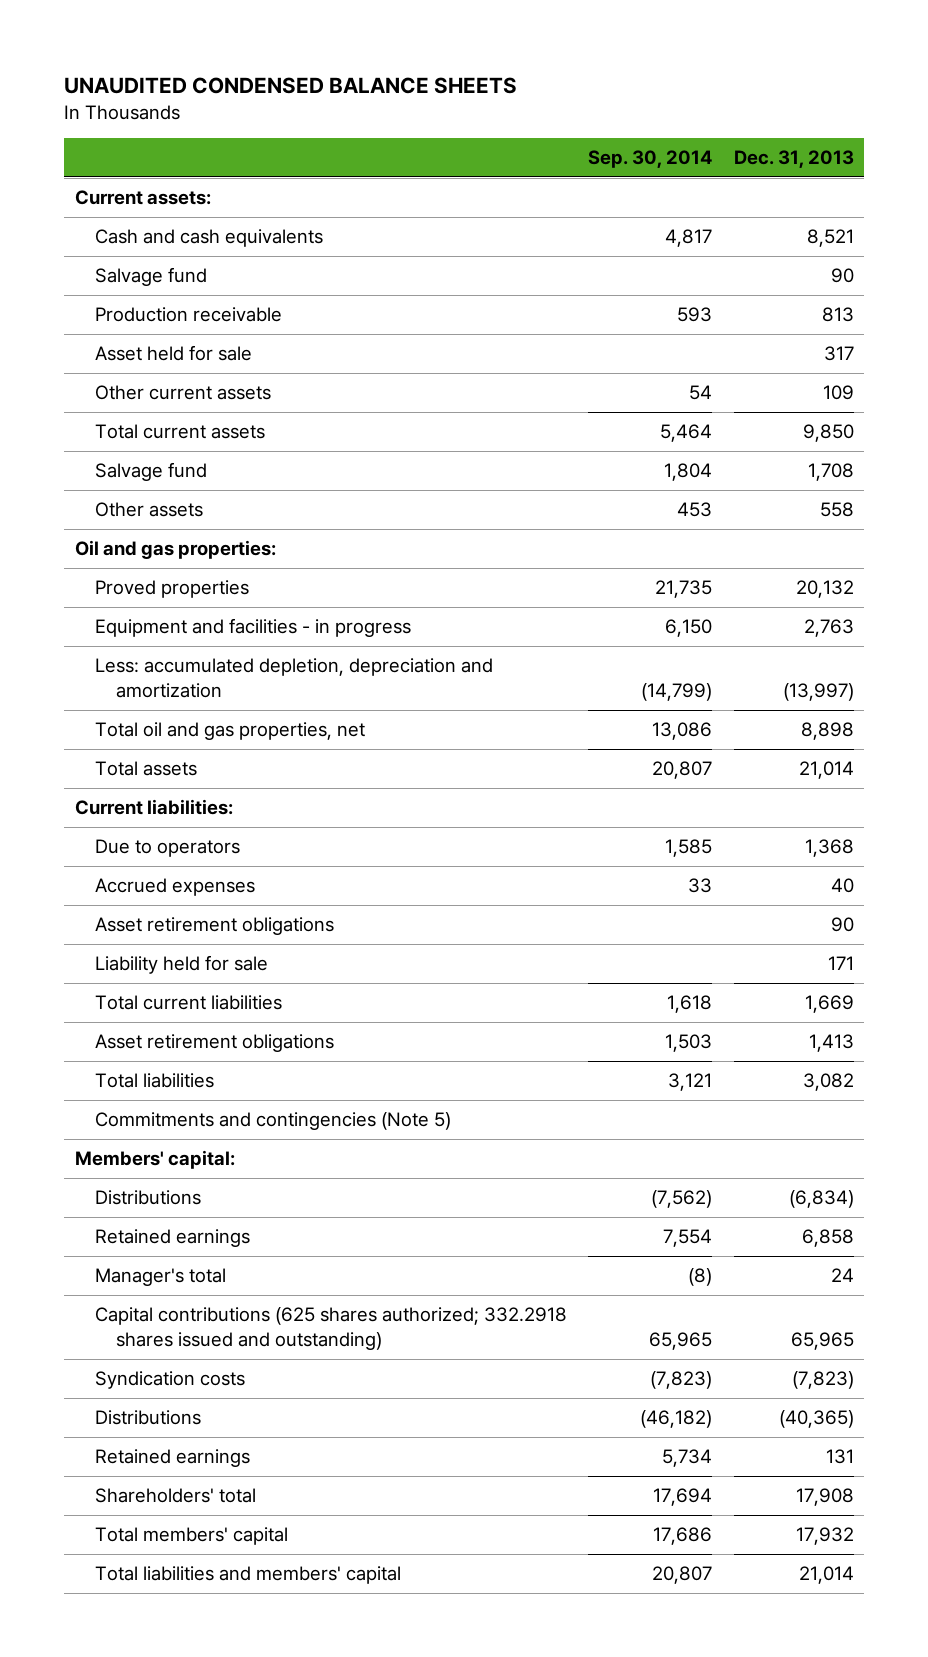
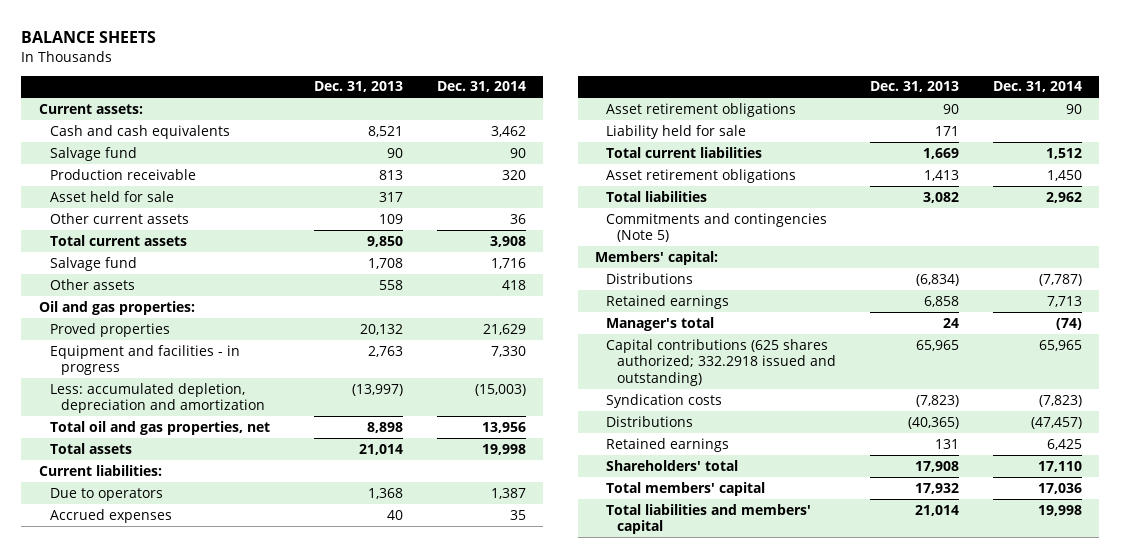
- UNAUDITED CONDENSED BALANCE SHEETS
+ BALANCE SHEETS
- | Sep. 30, 2014 | Dec. 31, 2013
+ | Dec. 31, 2013 | Dec. 31, 2014
- Capital contributions (625 shares authorized; 332.2918 shares issued and outstanding) | 65,965 | 65,965
+ Capital contributions (625 shares authorized; 332.2918 issued and outstanding) | 65,965 | 65,965

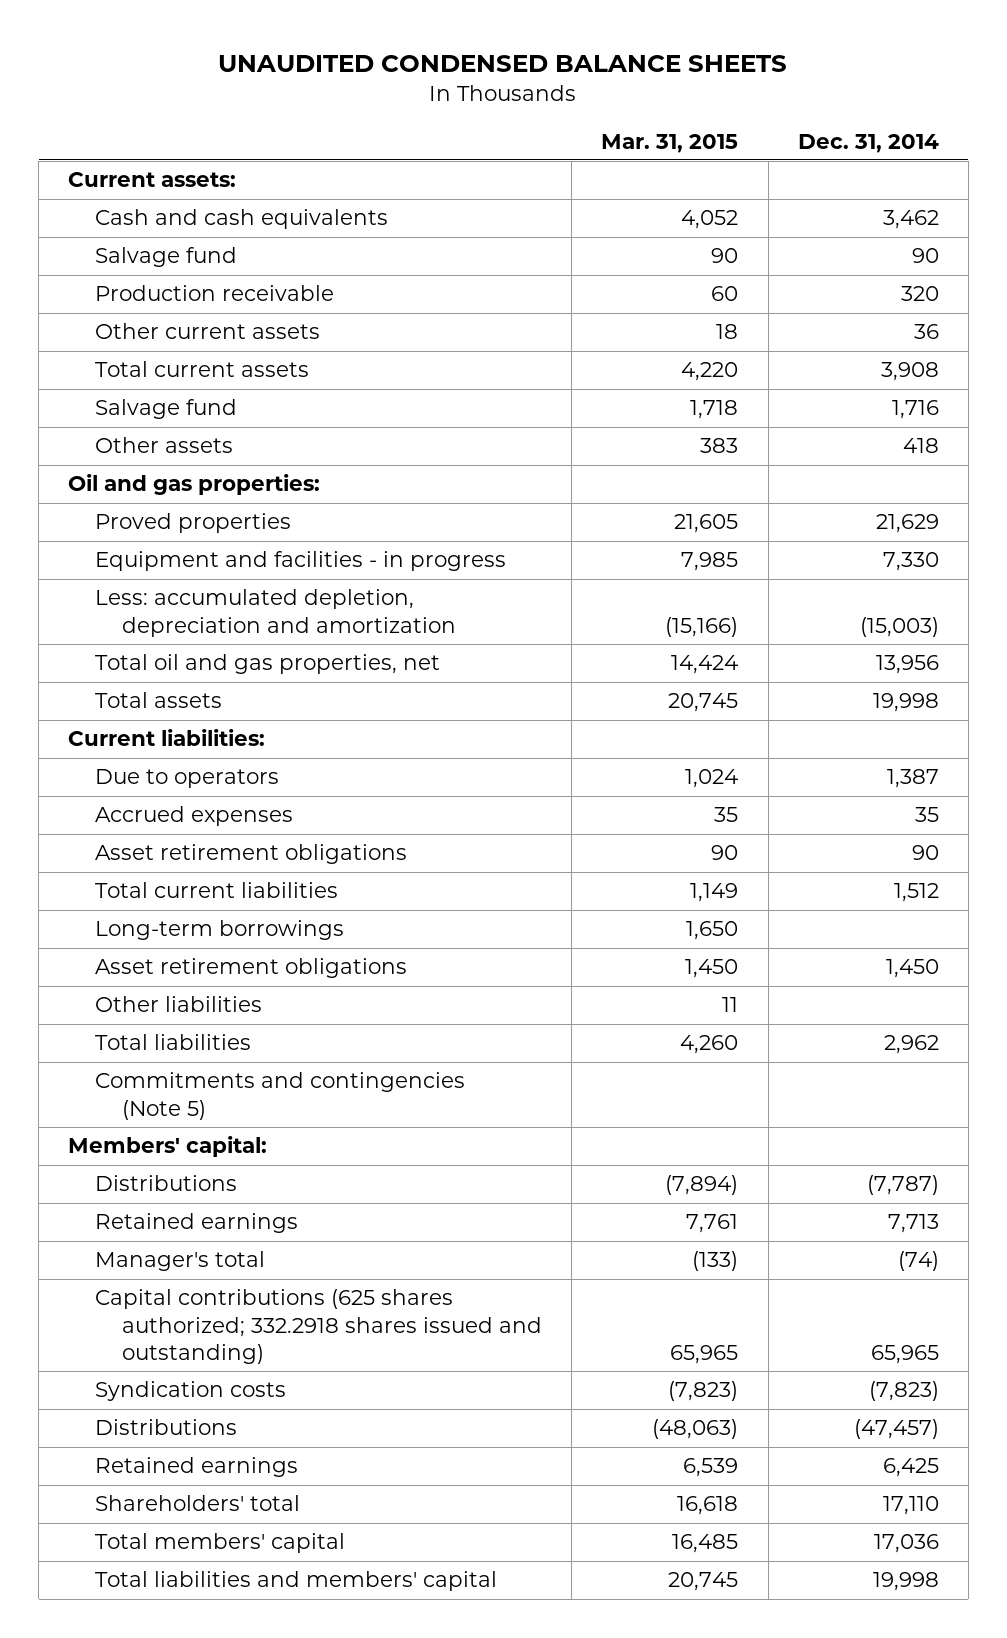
- BALANCE SHEETS
+ UNAUDITED CONDENSED BALANCE SHEETS
- | Dec. 31, 2013 | Dec. 31, 2014
+ | Mar. 31, 2015 | Dec. 31, 2014
- Asset held for sale | 317 |
- Liability held for sale | 171 |
+ Long-term borrowings | 1,650 |
+ Other liabilities | 11 |
- Capital contributions (625 shares authorized; 332.2918 issued and outstanding) | 65,965 | 65,965
+ Capital contributions (625 shares authorized; 332.2918 shares issued and outstanding) | 65,965 | 65,965

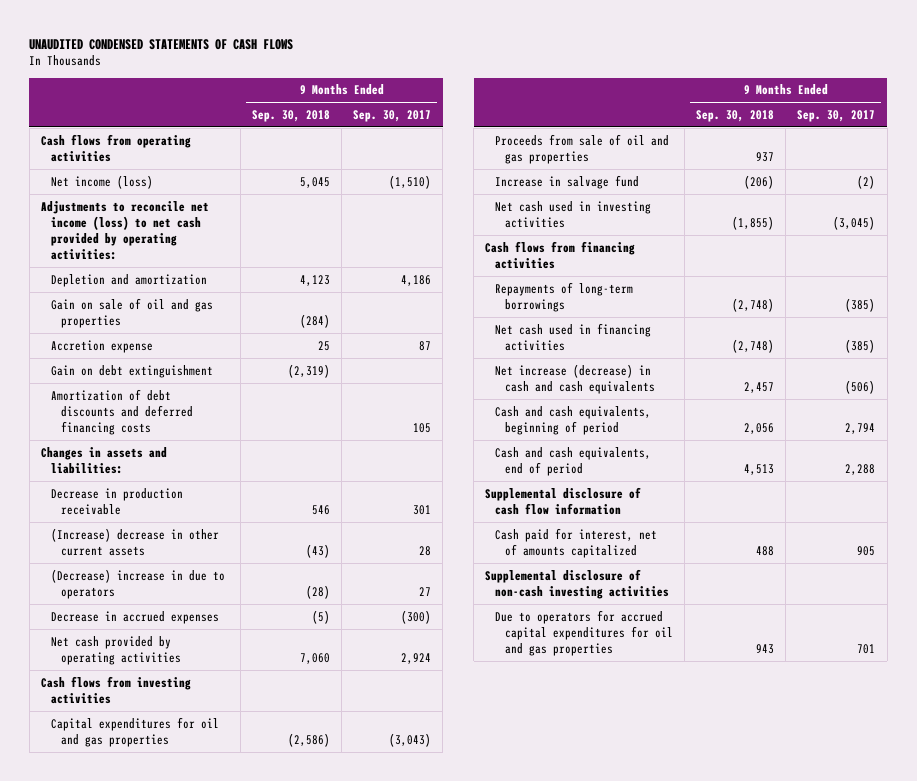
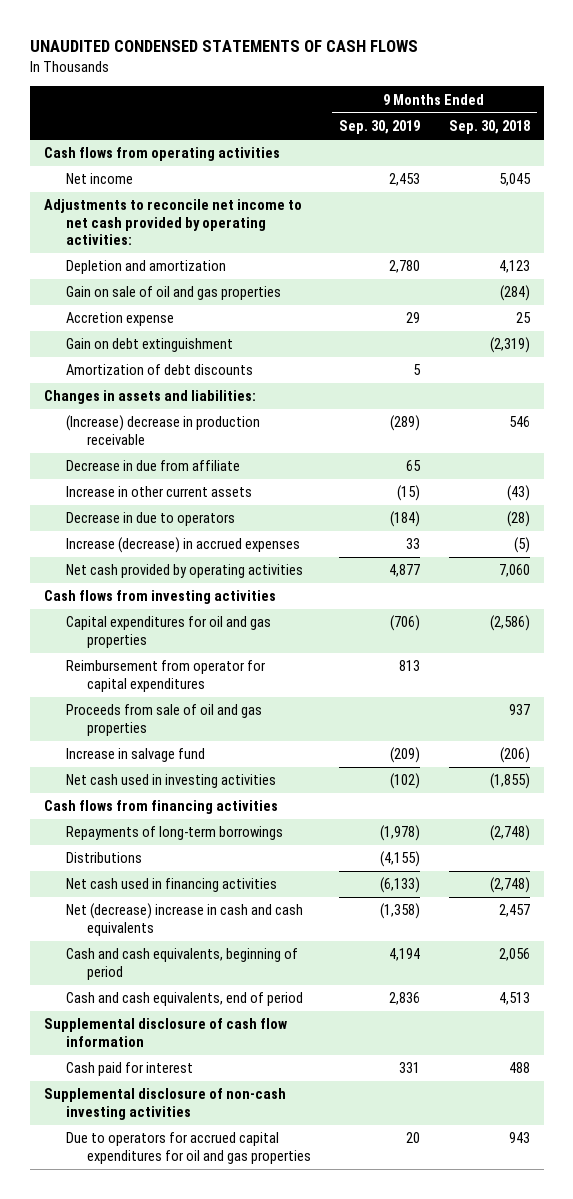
- | 9 Months Ended Sep. 30, 2018 | 9 Months Ended Sep. 30, 2017
+ | 9 Months Ended Sep. 30, 2019 | 9 Months Ended Sep. 30, 2018
- Net income (loss) | 5,045 | (1,510)
- Adjustments to reconcile net income (loss) to net cash provided by operating activities:
+ Net income | 2,453 | 5,045
+ Adjustments to reconcile net income to net cash provided by operating activities:
- Amortization of debt discounts and deferred financing costs | | 105
+ Amortization of debt discounts | 5 |
- Decrease in production receivable | 546 | 301
- (Increase) decrease in other current assets | (43) | 28
- (Decrease) increase in due to operators | (28) | 27
- Decrease in accrued expenses | (5) | (300)
+ (Increase) decrease in production receivable | (289) | 546
+ Decrease in due from affiliate | 65 |
+ Increase in other current assets | (15) | (43)
+ Decrease in due to operators | (184) | (28)
+ Increase (decrease) in accrued expenses | 33 | (5)
+ Reimbursement from operator for capital expenditures | 813 |
+ Distributions | (4,155) |
- Net increase (decrease) in cash and cash equivalents | 2,457 | (506)
+ Net (decrease) increase in cash and cash equivalents | (1,358) | 2,457
- Cash paid for interest, net of amounts capitalized | 488 | 905
+ Cash paid for interest | 331 | 488

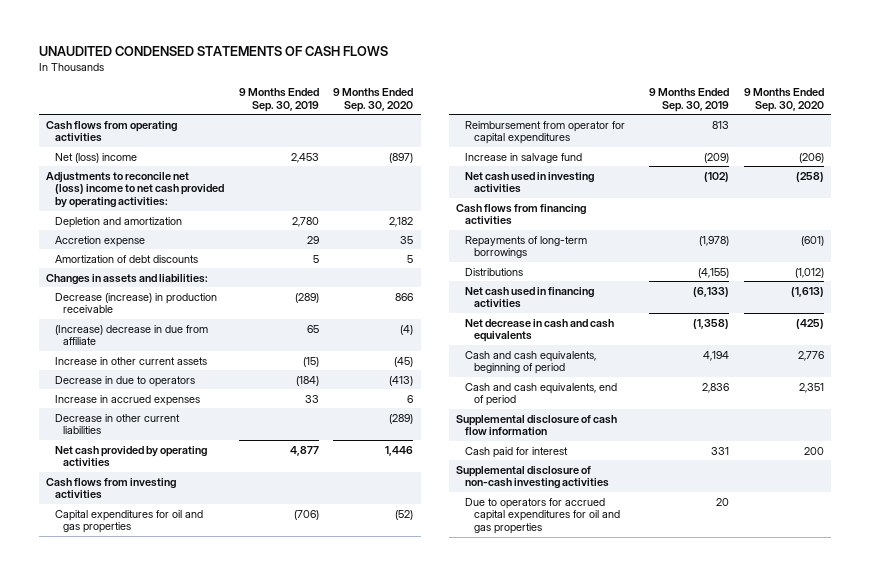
- | 9 Months Ended Sep. 30, 2019 | 9 Months Ended Sep. 30, 2018
+ | 9 Months Ended Sep. 30, 2019 | 9 Months Ended Sep. 30, 2020
- Net income | 2,453 | 5,045
- Adjustments to reconcile net income to net cash provided by operating activities:
+ Net (loss) income | 2,453 | (897)
+ Adjustments to reconcile net (loss) income to net cash provided by operating activities:
- Gain on sale of oil and gas properties | | (284)
- Gain on debt extinguishment | | (2,319)
- (Increase) decrease in production receivable | (289) | 546
- Decrease in due from affiliate | 65 |
+ Decrease (increase) in production receivable | (289) | 866
+ (Increase) decrease in due from affiliate | 65 | (4)
- Increase (decrease) in accrued expenses | 33 | (5)
+ Increase in accrued expenses | 33 | 6
+ Decrease in other current liabilities | | (289)
- Proceeds from sale of oil and gas properties | | 937
- Net (decrease) increase in cash and cash equivalents | (1,358) | 2,457
+ Net decrease in cash and cash equivalents | (1,358) | (425)

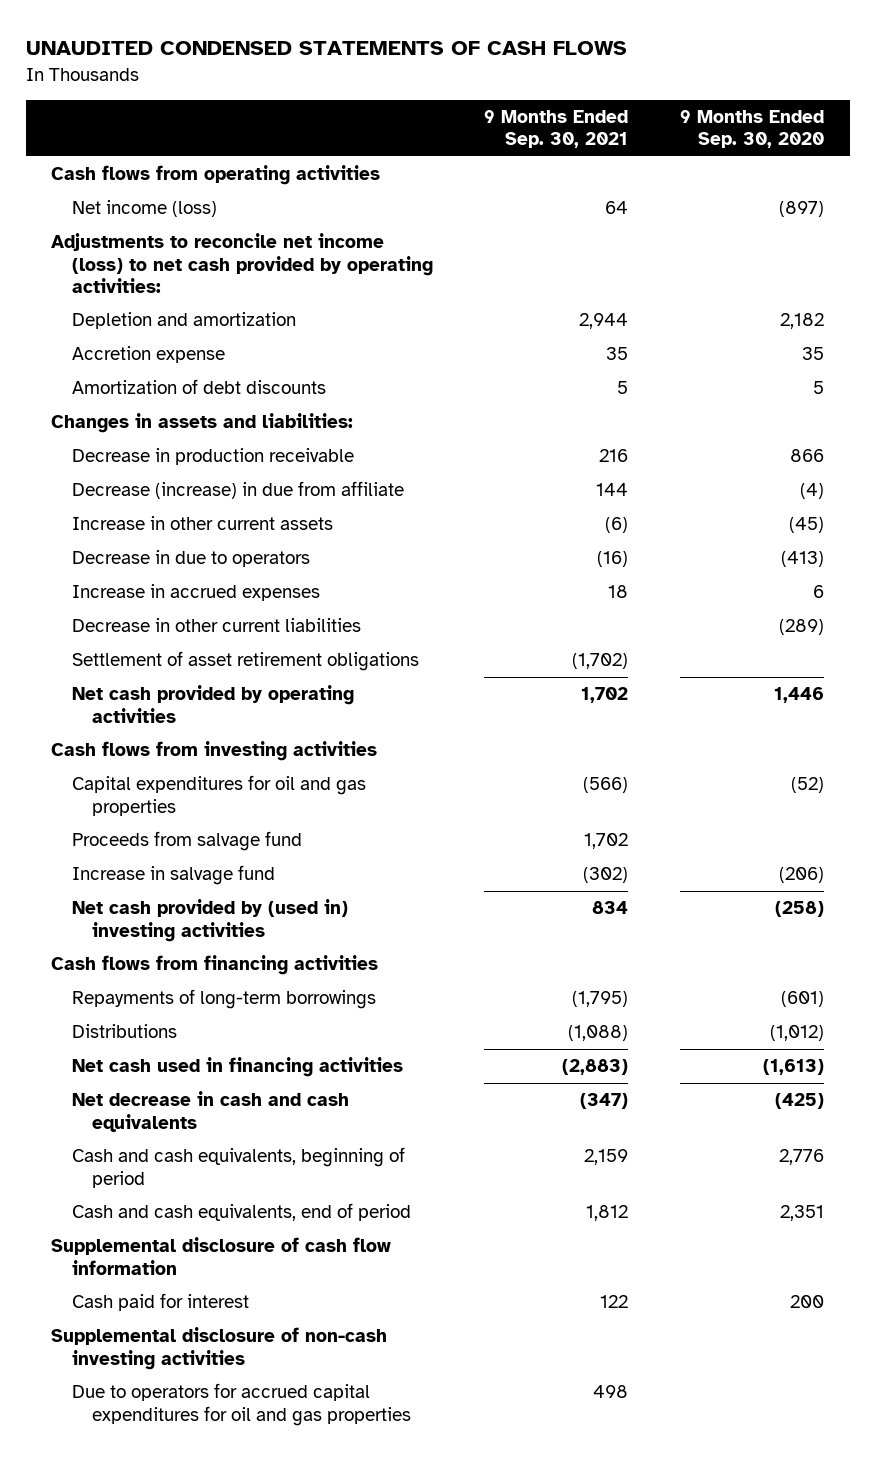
- | 9 Months Ended Sep. 30, 2019 | 9 Months Ended Sep. 30, 2020
+ | 9 Months Ended Sep. 30, 2021 | 9 Months Ended Sep. 30, 2020
- Net (loss) income | 2,453 | (897)
- Adjustments to reconcile net (loss) income to net cash provided by operating activities:
+ Net income (loss) | 64 | (897)
+ Adjustments to reconcile net income (loss) to net cash provided by operating activities:
- Decrease (increase) in production receivable | (289) | 866
- (Increase) decrease in due from affiliate | 65 | (4)
+ Decrease in production receivable | 216 | 866
+ Decrease (increase) in due from affiliate | 144 | (4)
+ Settlement of asset retirement obligations | (1,702) |
- Reimbursement from operator for capital expenditures | 813 |
+ Proceeds from salvage fund | 1,702 |
- Net cash used in investing activities | (102) | (258)
+ Net cash provided by (used in) investing activities | 834 | (258)

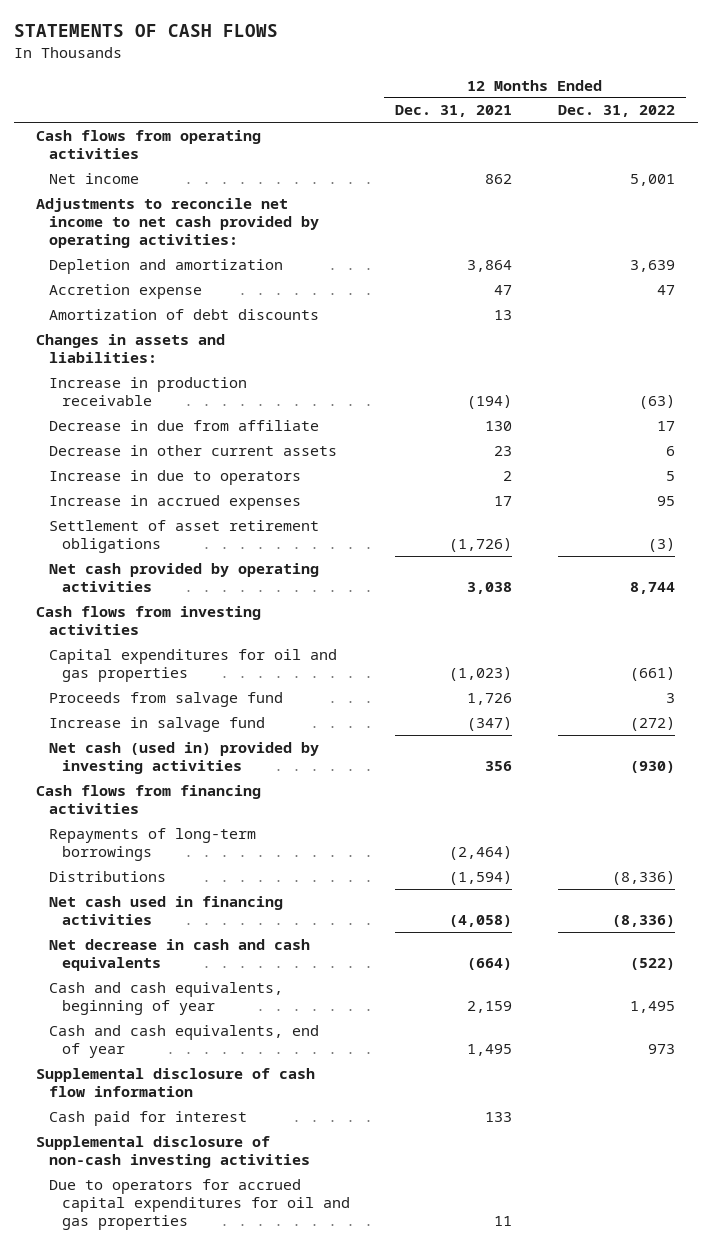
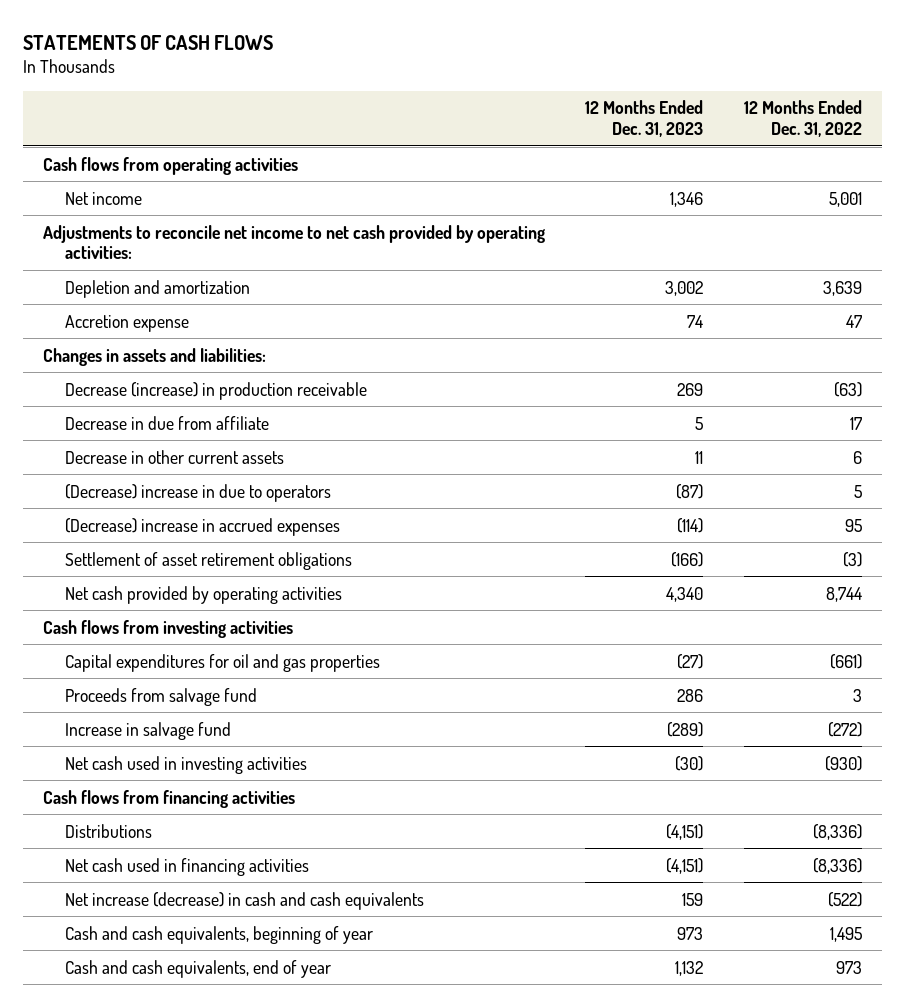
- | 12 Months Ended Dec. 31, 2021 | 12 Months Ended Dec. 31, 2022
+ | 12 Months Ended Dec. 31, 2023 | 12 Months Ended Dec. 31, 2022
- Amortization of debt discounts | 13 |
- Increase in production receivable | (194) | (63)
+ Decrease (increase) in production receivable | 269 | (63)
- Increase in due to operators | 2 | 5
- Increase in accrued expenses | 17 | 95
+ (Decrease) increase in due to operators | (87) | 5
+ (Decrease) increase in accrued expenses | (114) | 95
- Net cash (used in) provided by investing activities | 356 | (930)
+ Net cash used in investing activities | (30) | (930)
- Repayments of long-term borrowings | (2,464) |
- Net decrease in cash and cash equivalents | (664) | (522)
+ Net increase (decrease) in cash and cash equivalents | 159 | (522)
- Supplemental disclosure of cash flow information
- Cash paid for interest | 133 |
- Supplemental disclosure of non-cash investing activities
- Due to operators for accrued capital expenditures for oil and gas properties | 11 |

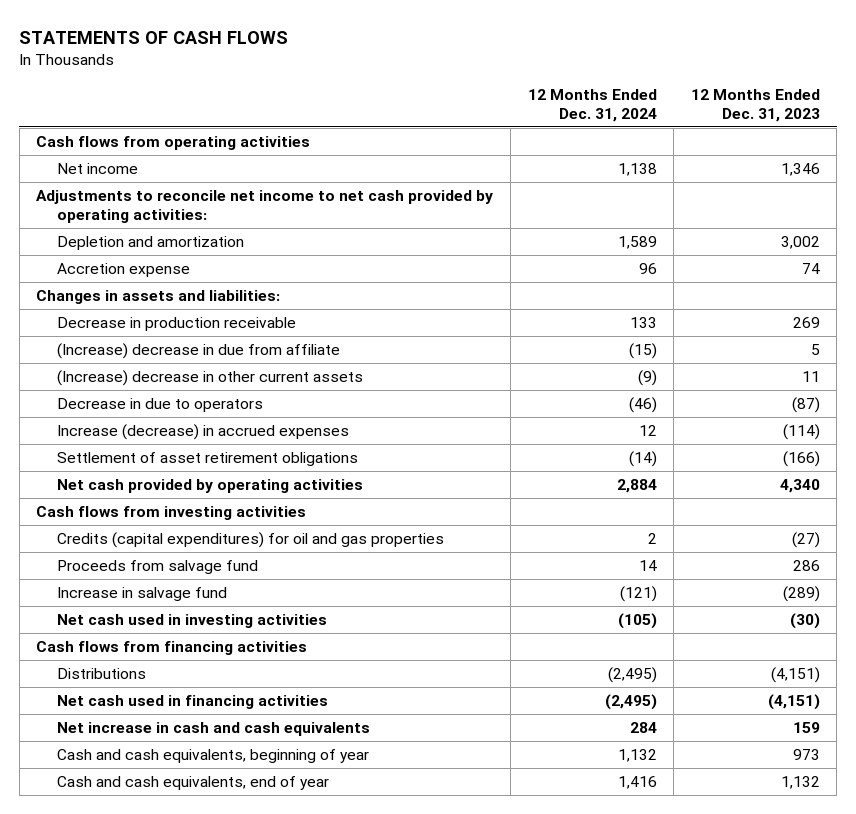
- | 12 Months Ended Dec. 31, 2023 | 12 Months Ended Dec. 31, 2022
+ | 12 Months Ended Dec. 31, 2024 | 12 Months Ended Dec. 31, 2023
- Decrease (increase) in production receivable | 269 | (63)
- Decrease in due from affiliate | 5 | 17
- Decrease in other current assets | 11 | 6
- (Decrease) increase in due to operators | (87) | 5
- (Decrease) increase in accrued expenses | (114) | 95
+ Decrease in production receivable | 133 | 269
+ (Increase) decrease in due from affiliate | (15) | 5
+ (Increase) decrease in other current assets | (9) | 11
+ Decrease in due to operators | (46) | (87)
+ Increase (decrease) in accrued expenses | 12 | (114)
- Capital expenditures for oil and gas properties | (27) | (661)
+ Credits (capital expenditures) for oil and gas properties | 2 | (27)
- Net increase (decrease) in cash and cash equivalents | 159 | (522)
+ Net increase in cash and cash equivalents | 284 | 159

